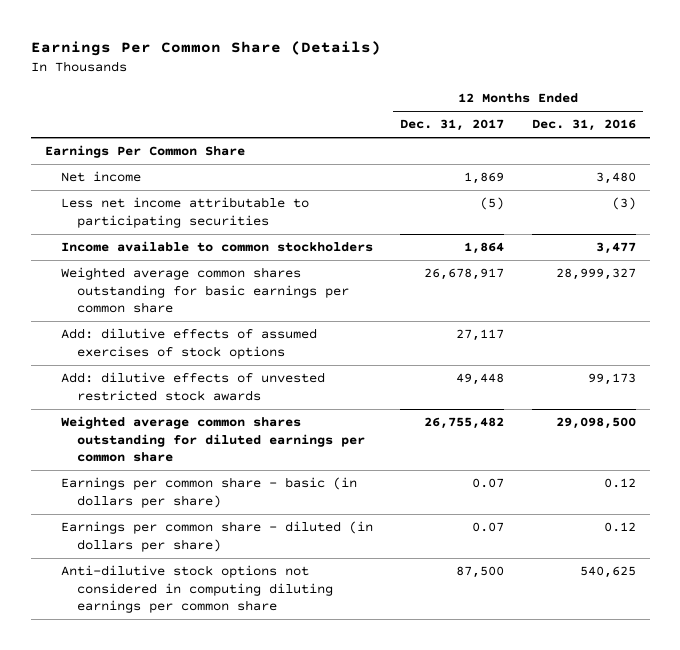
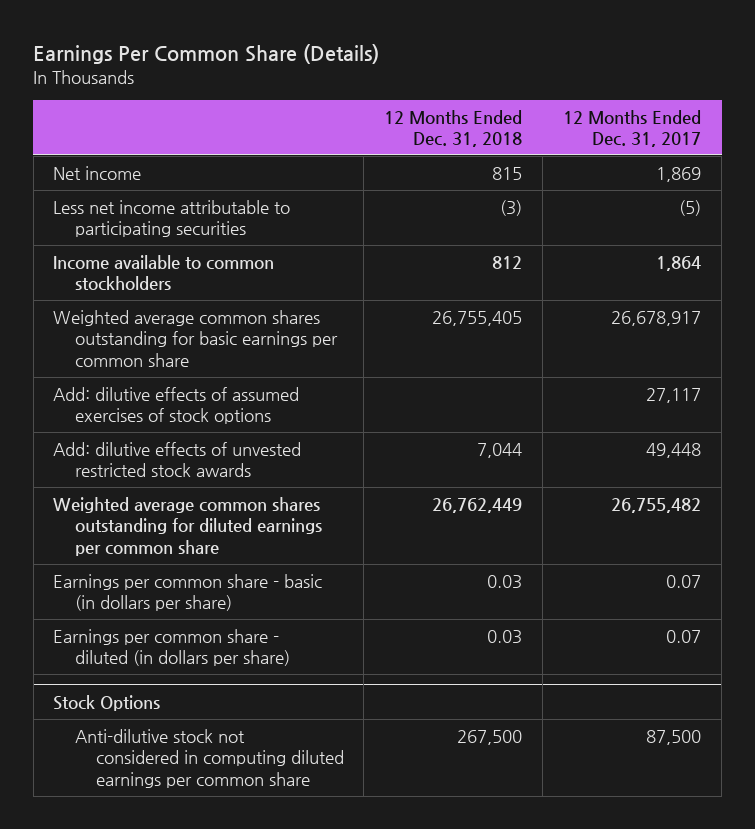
- | 12 Months Ended Dec. 31, 2017 | 12 Months Ended Dec. 31, 2016
+ | 12 Months Ended Dec. 31, 2018 | 12 Months Ended Dec. 31, 2017
- Earnings Per Common Share
- Anti-dilutive stock options not considered in computing diluting earnings per common share | 87,500 | 540,625
+ Stock Options
+ Anti-dilutive stock not considered in computing diluted earnings per common share | 267,500 | 87,500

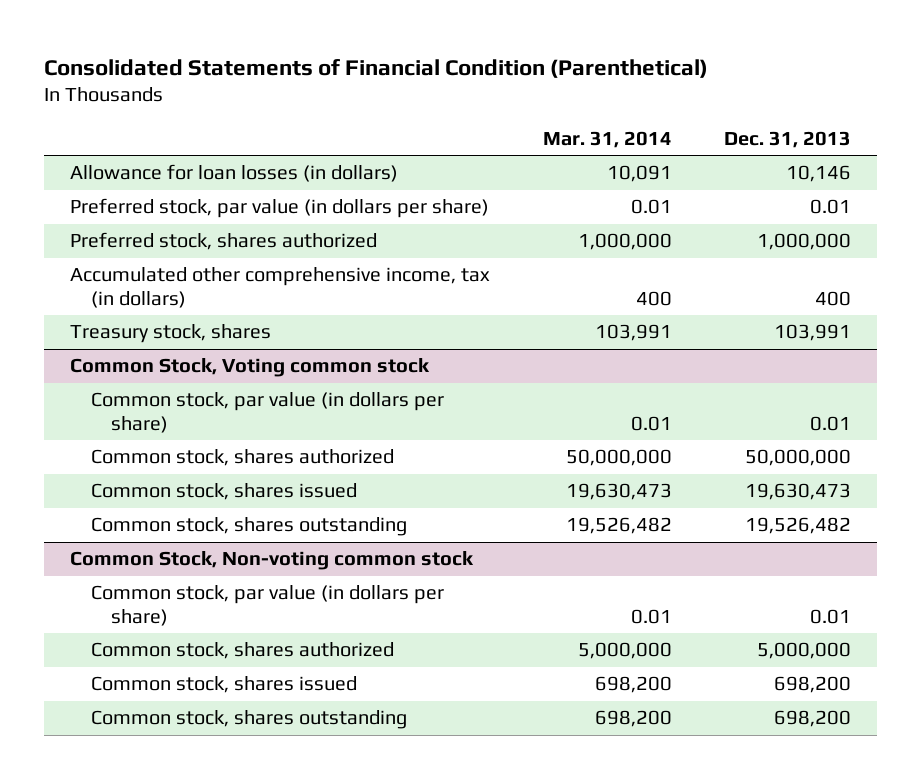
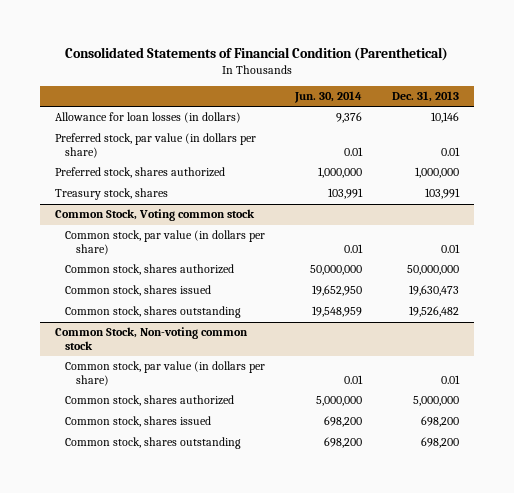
- | Mar. 31, 2014 | Dec. 31, 2013
+ | Jun. 30, 2014 | Dec. 31, 2013
- Accumulated other comprehensive income, tax (in dollars) | 400 | 400

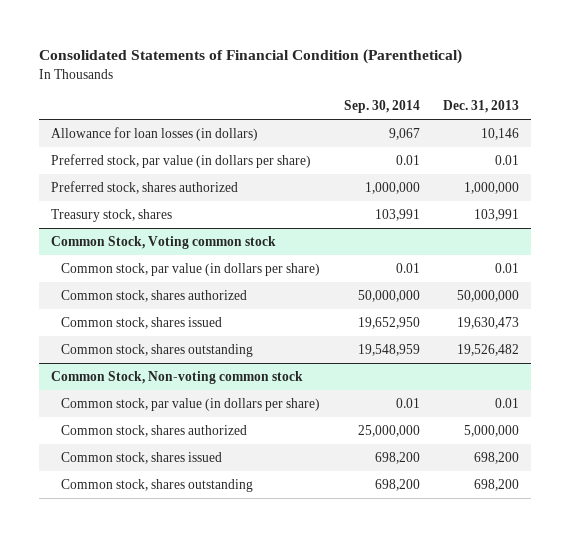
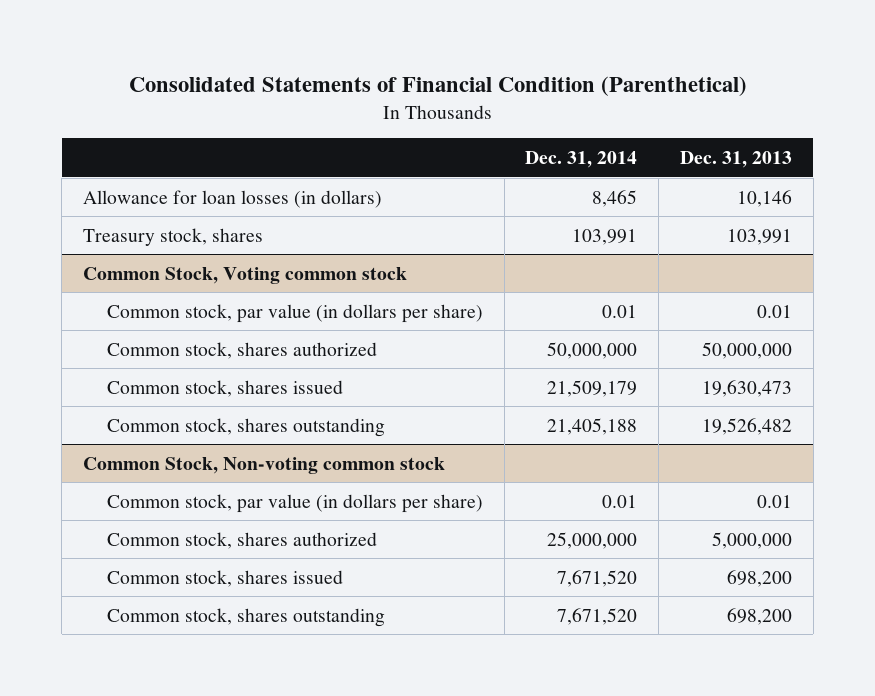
- | Sep. 30, 2014 | Dec. 31, 2013
+ | Dec. 31, 2014 | Dec. 31, 2013
- Preferred stock, par value (in dollars per share) | 0.01 | 0.01
- Preferred stock, shares authorized | 1,000,000 | 1,000,000

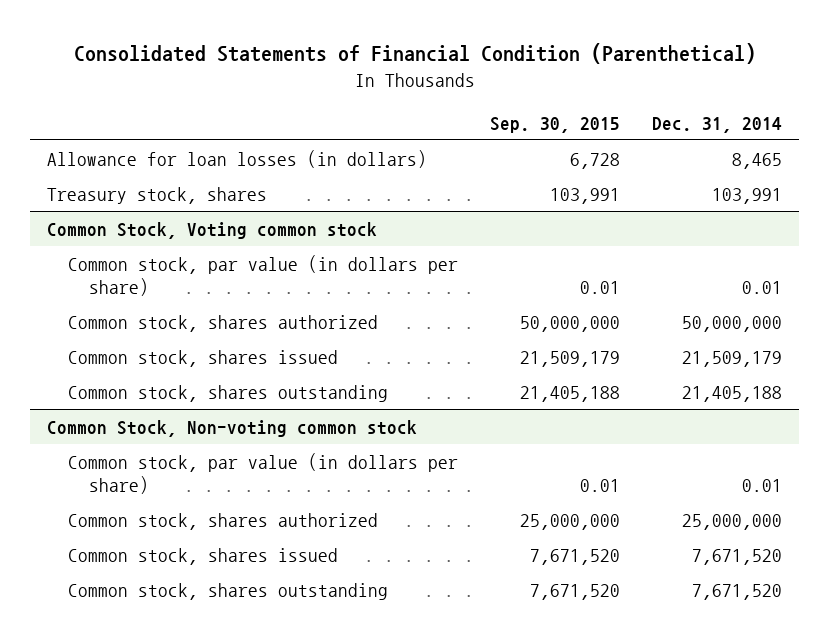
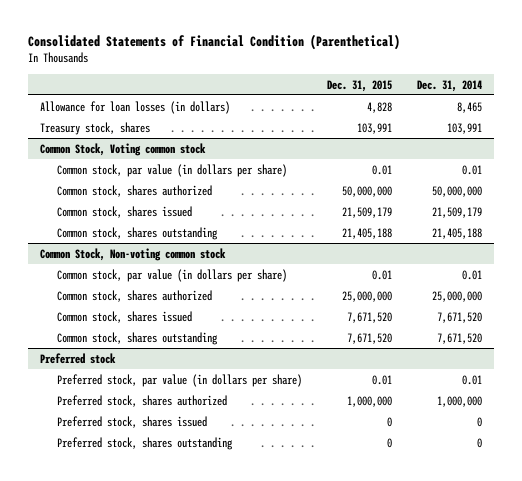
- | Sep. 30, 2015 | Dec. 31, 2014
+ | Dec. 31, 2015 | Dec. 31, 2014
+ Preferred stock
+ Preferred stock, par value (in dollars per share) | 0.01 | 0.01
+ Preferred stock, shares authorized | 1,000,000 | 1,000,000
+ Preferred stock, shares issued | 0 | 0
+ Preferred stock, shares outstanding | 0 | 0

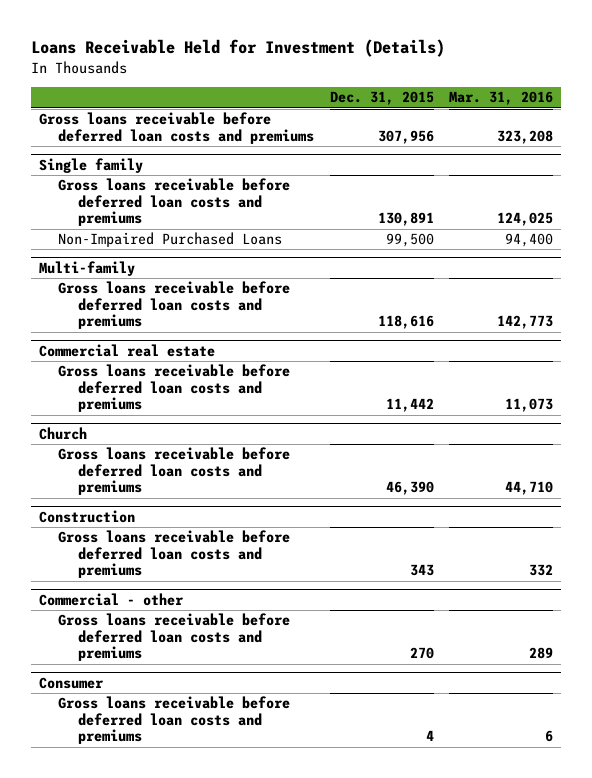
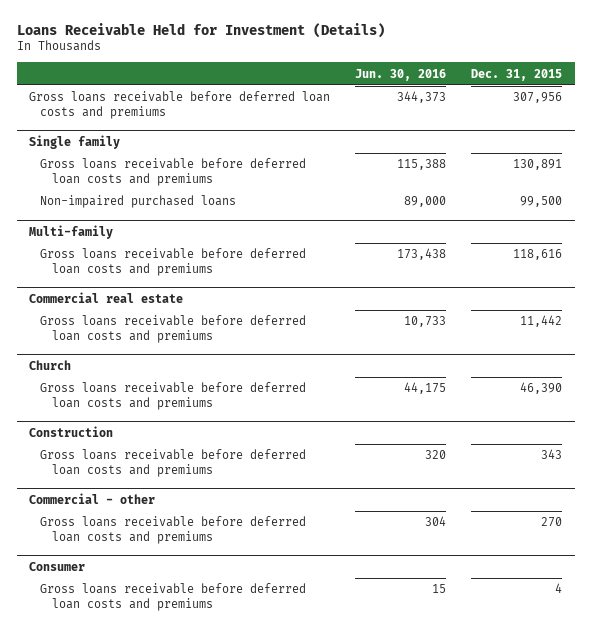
- | Dec. 31, 2015 | Mar. 31, 2016
+ | Jun. 30, 2016 | Dec. 31, 2015
@ Single family
- Non-Impaired Purchased Loans | 99,500 | 94,400
+ Non-impaired purchased loans | 89,000 | 99,500

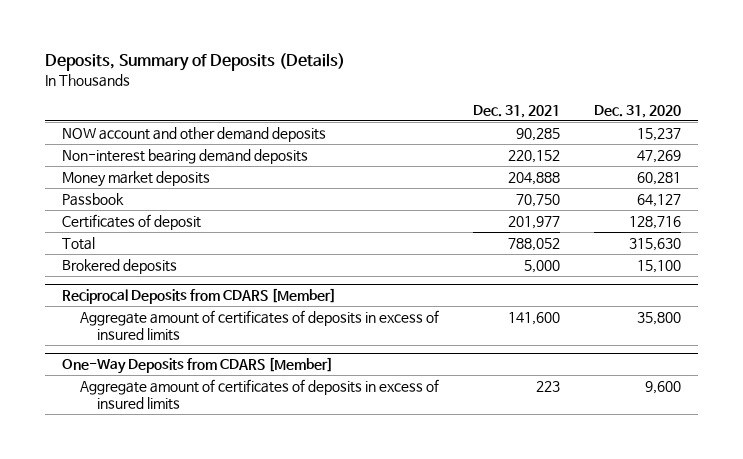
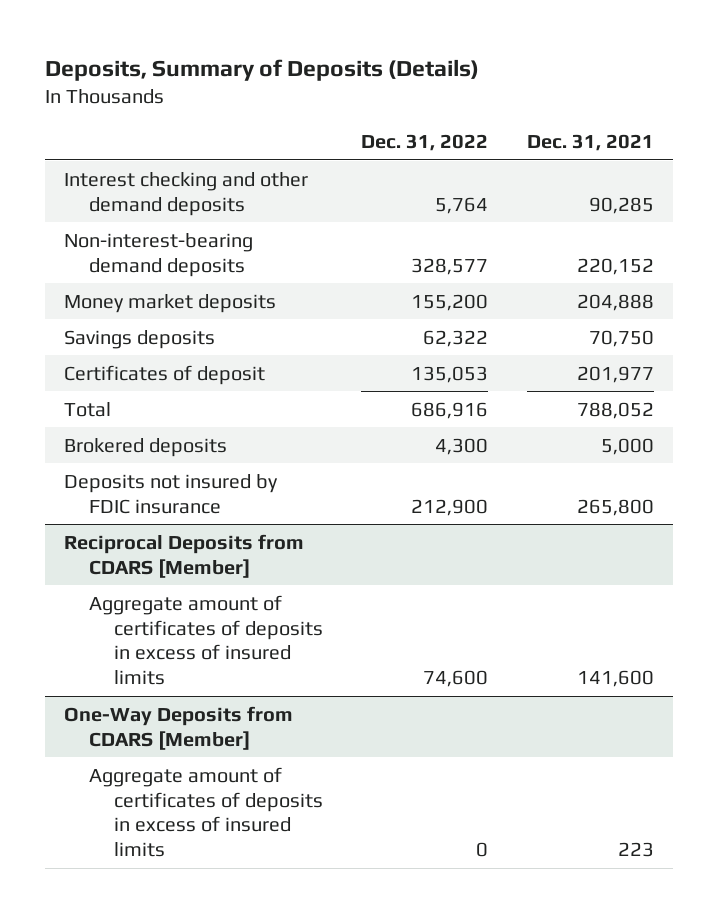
- | Dec. 31, 2021 | Dec. 31, 2020
+ | Dec. 31, 2022 | Dec. 31, 2021
- NOW account and other demand deposits | 90,285 | 15,237
- Non-interest bearing demand deposits | 220,152 | 47,269
+ Interest checking and other demand deposits | 5,764 | 90,285
+ Non-interest-bearing demand deposits | 328,577 | 220,152
- Passbook | 70,750 | 64,127
+ Savings deposits | 62,322 | 70,750
+ Deposits not insured by FDIC insurance | 212,900 | 265,800

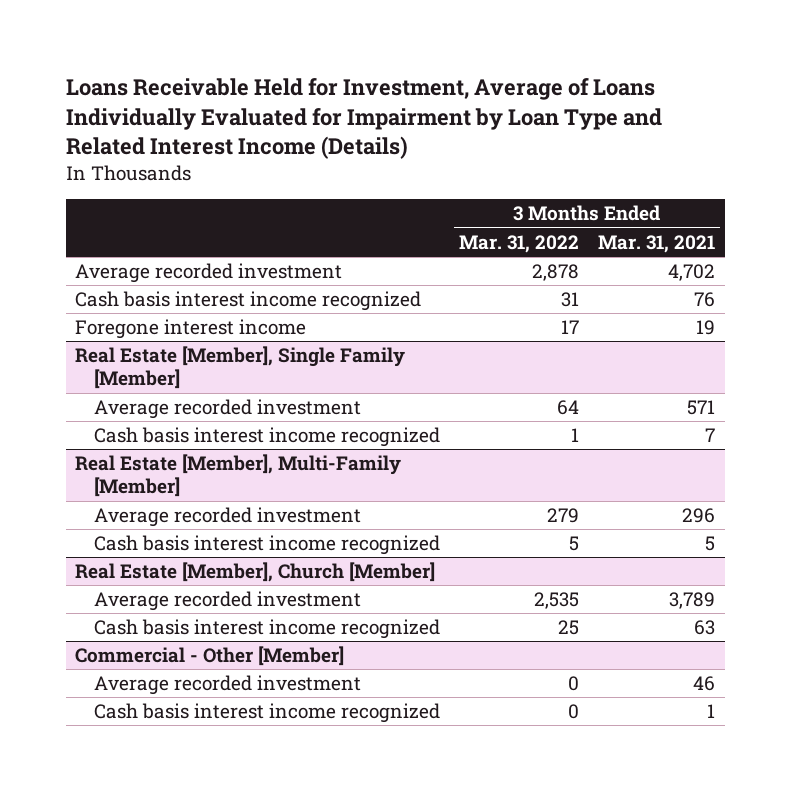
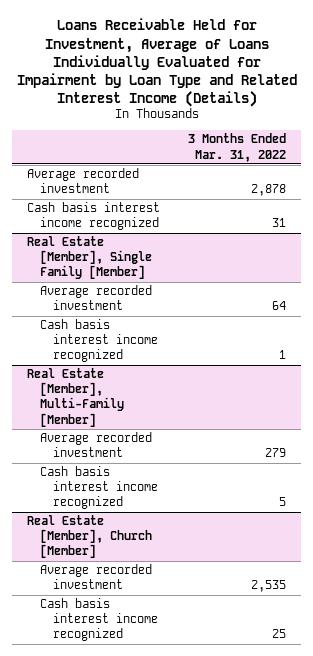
- | 3 Months Ended Mar. 31, 2022 | 3 Months Ended Mar. 31, 2021
+ | 3 Months Ended Mar. 31, 2022
- Foregone interest income | 17 | 19
- Commercial - Other [Member]
- Average recorded investment | 0 | 46
- Cash basis interest income recognized | 0 | 1

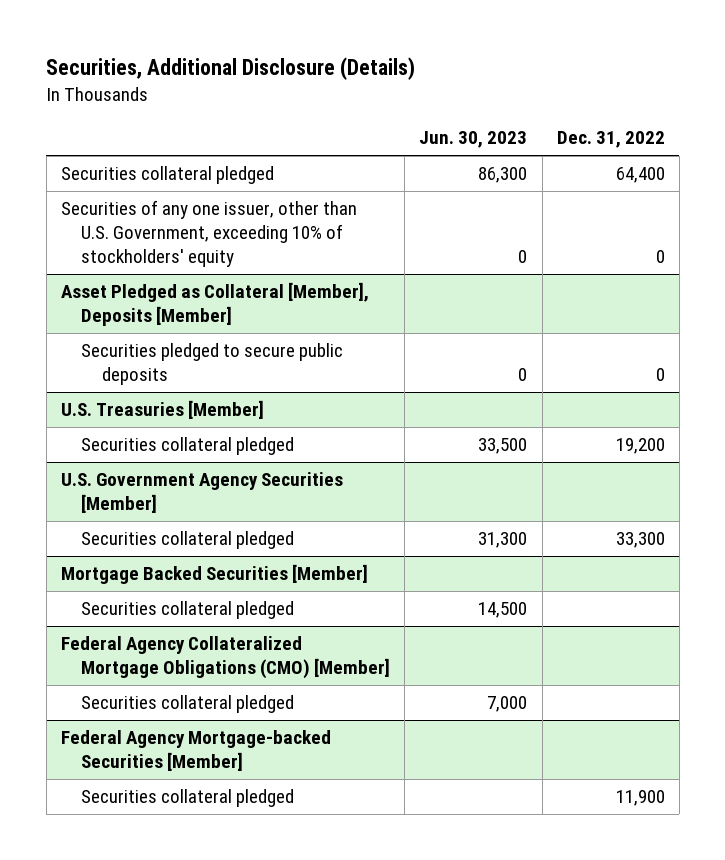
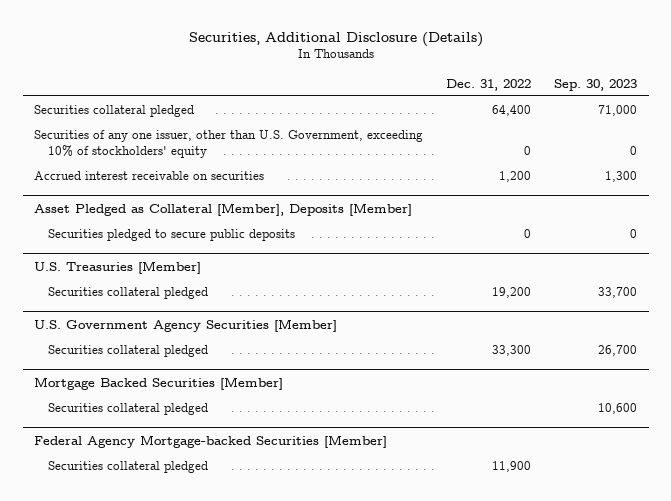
- | Jun. 30, 2023 | Dec. 31, 2022
+ | Dec. 31, 2022 | Sep. 30, 2023
+ Accrued interest receivable on securities | 1,200 | 1,300
- Federal Agency Collateralized Mortgage Obligations (CMO) [Member]
- Securities collateral pledged | 7,000 |

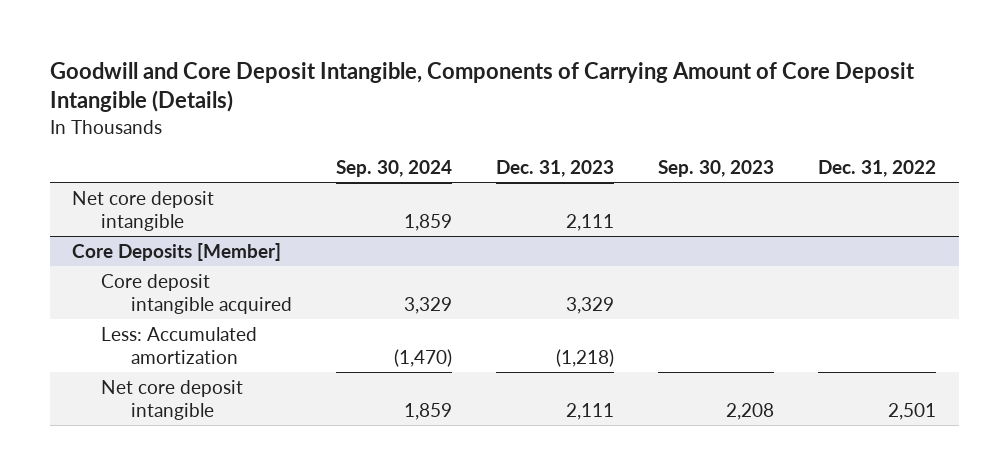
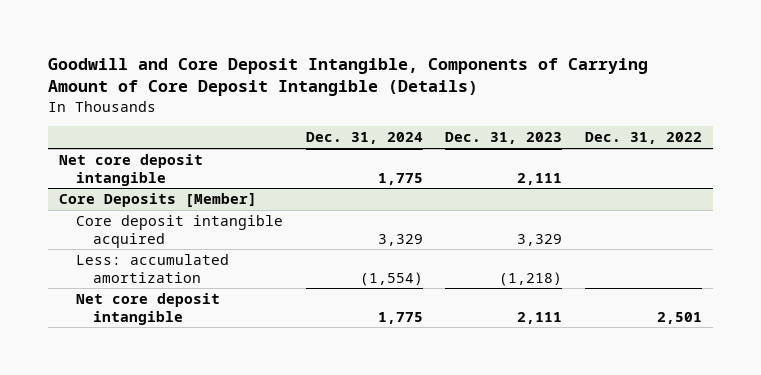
- | Sep. 30, 2024 | Dec. 31, 2023 | Sep. 30, 2023 | Dec. 31, 2022
+ | Dec. 31, 2024 | Dec. 31, 2023 | Dec. 31, 2022
@ Core Deposits [Member]
- Less: Accumulated amortization | (1,470) | (1,218) | |
+ Less: accumulated amortization | (1,554) | (1,218) |

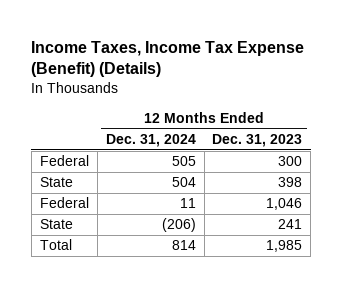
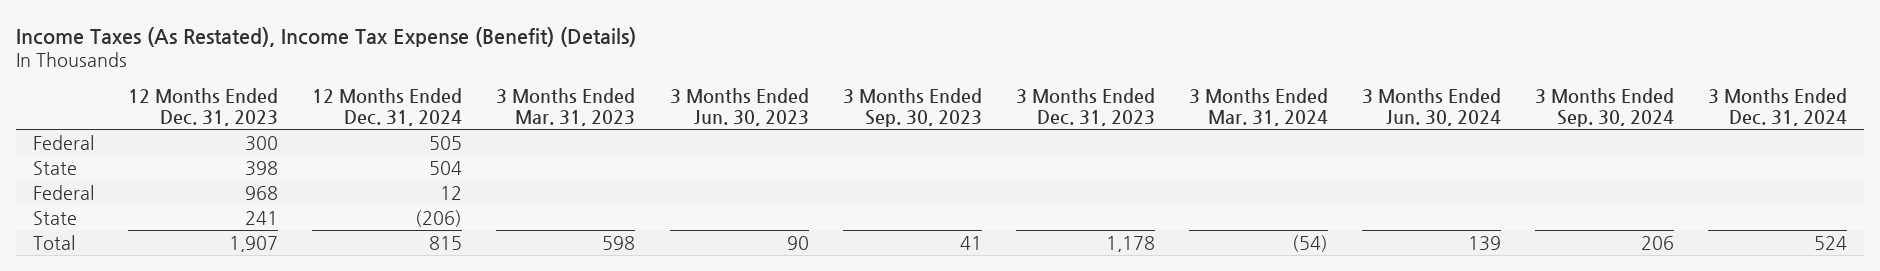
- Income Taxes, Income Tax Expense (Benefit) (Details)
+ Income Taxes (As Restated), Income Tax Expense (Benefit) (Details)
- | 12 Months Ended Dec. 31, 2024 | 12 Months Ended Dec. 31, 2023
+ | 12 Months Ended Dec. 31, 2023 | 12 Months Ended Dec. 31, 2024 | 3 Months Ended Mar. 31, 2023 | 3 Months Ended Jun. 30, 2023 | 3 Months Ended Sep. 30, 2023 | 3 Months Ended Dec. 31, 2023 | 3 Months Ended Mar. 31, 2024 | 3 Months Ended Jun. 30, 2024 | 3 Months Ended Sep. 30, 2024 | 3 Months Ended Dec. 31, 2024
- Federal | 11 | 1,046
+ Federal | 968 | 12 | | | | | | | |
- Total | 814 | 1,985
+ Total | 1,907 | 815 | 598 | 90 | 41 | 1,178 | (54) | 139 | 206 | 524

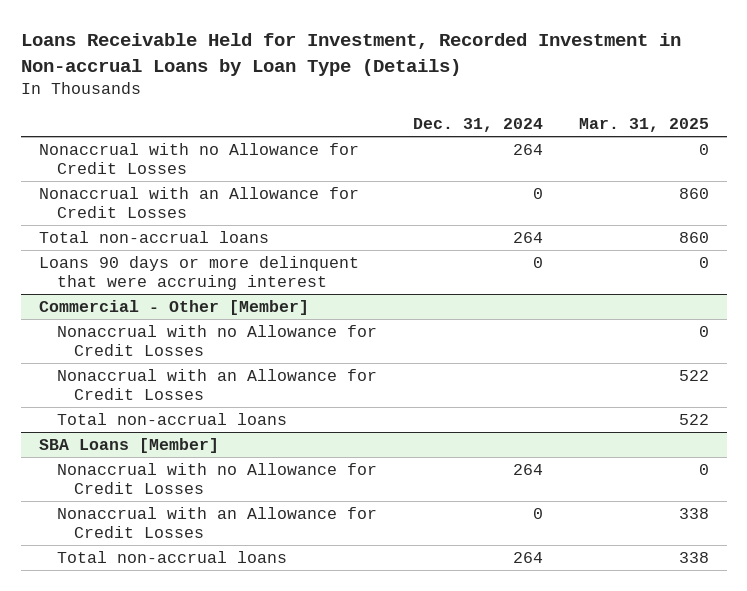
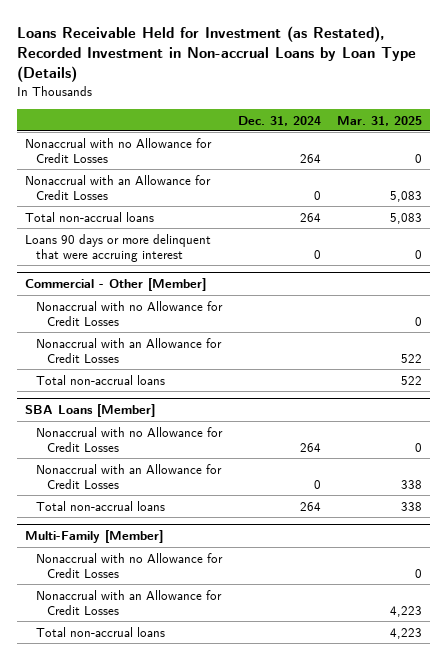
- Loans Receivable Held for Investment, Recorded Investment in Non-accrual Loans by Loan Type (Details)
+ Loans Receivable Held for Investment (as Restated), Recorded Investment in Non-accrual Loans by Loan Type (Details)
- Nonaccrual with an Allowance for Credit Losses | 0 | 860
- Total non-accrual loans | 264 | 860
+ Nonaccrual with an Allowance for Credit Losses | 0 | 5,083
+ Total non-accrual loans | 264 | 5,083
+ Multi-Family [Member]
+ Nonaccrual with no Allowance for Credit Losses | | 0
+ Nonaccrual with an Allowance for Credit Losses | | 4,223
+ Total non-accrual loans | | 4,223

